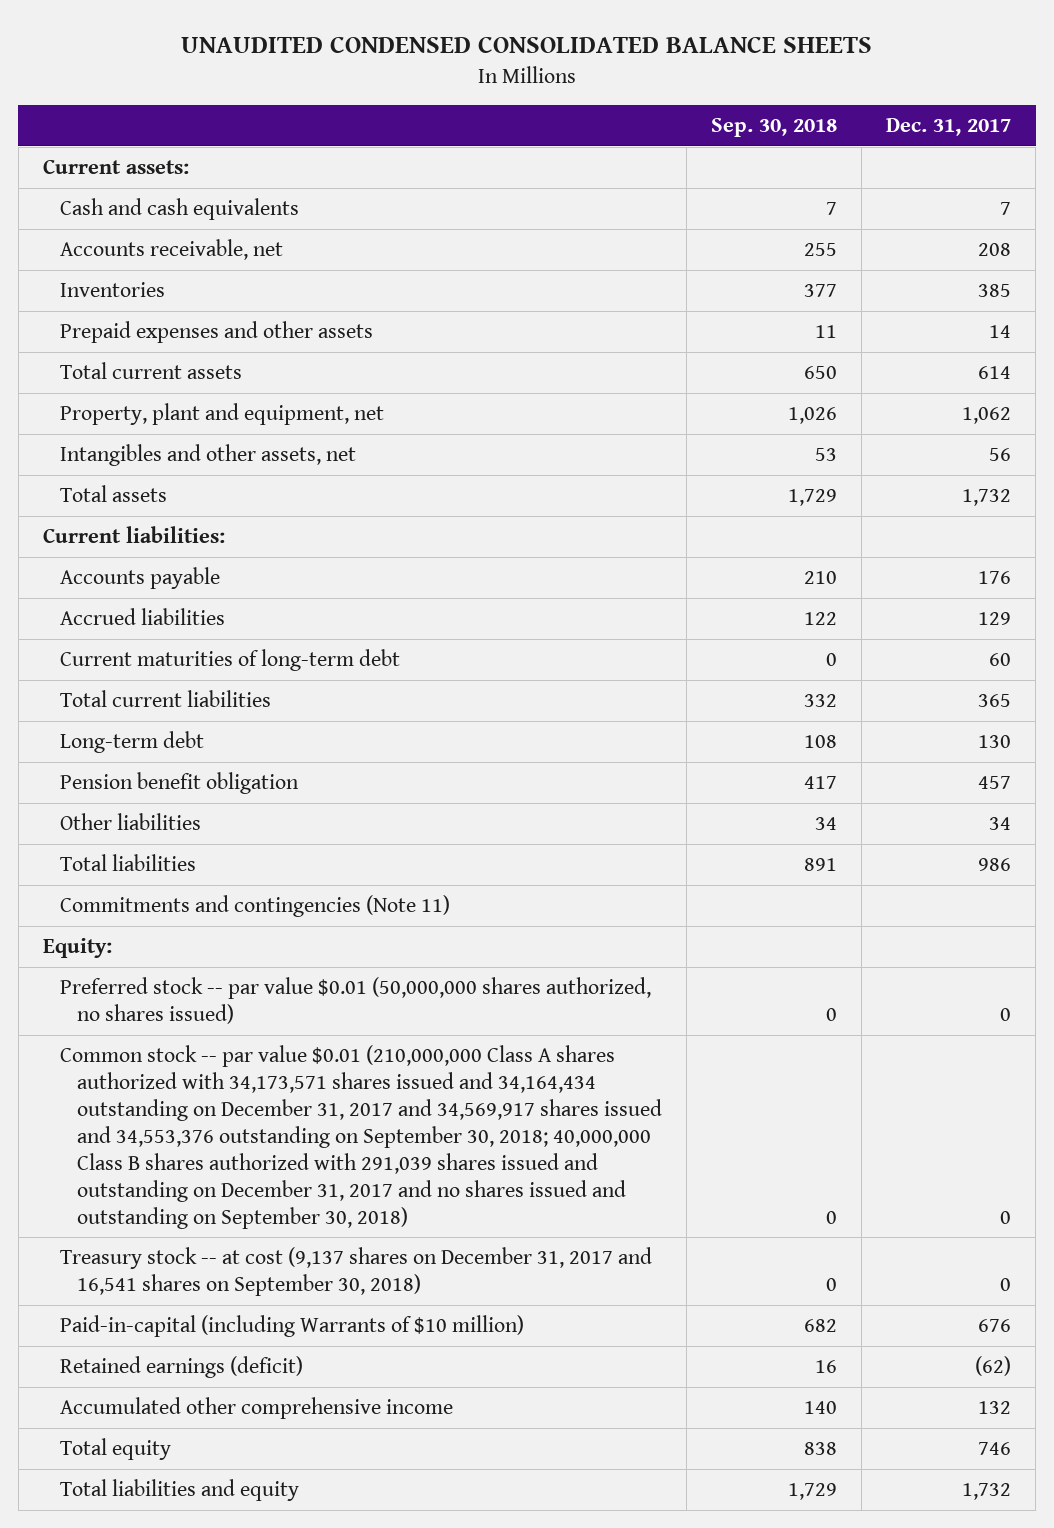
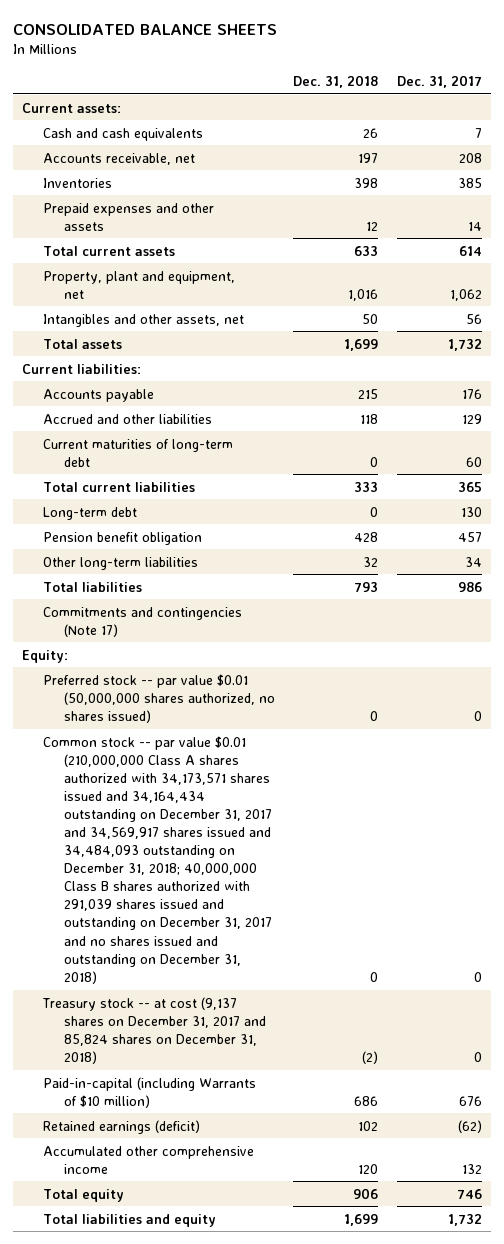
- UNAUDITED CONDENSED CONSOLIDATED BALANCE SHEETS
+ CONSOLIDATED BALANCE SHEETS
- | Sep. 30, 2018 | Dec. 31, 2017
+ | Dec. 31, 2018 | Dec. 31, 2017
- Accrued liabilities | 122 | 129
+ Accrued and other liabilities | 118 | 129
- Other liabilities | 34 | 34
+ Other long-term liabilities | 32 | 34
- Commitments and contingencies (Note 11)
+ Commitments and contingencies (Note 17)
- Common stock -- par value $0.01 (210,000,000 Class A shares authorized with 34,173,571 shares issued and 34,164,434 outstanding on December 31, 2017 and 34,569,917 shares issued and 34,553,376 outstanding on September 30, 2018; 40,000,000 Class B shares authorized with 291,039 shares issued and outstanding on December 31, 2017 and no shares issued and outstanding on September 30, 2018) | 0 | 0
- Treasury stock -- at cost (9,137 shares on December 31, 2017 and 16,541 shares on September 30, 2018) | 0 | 0
+ Common stock -- par value $0.01 (210,000,000 Class A shares authorized with 34,173,571 shares issued and 34,164,434 outstanding on December 31, 2017 and 34,569,917 shares issued and 34,484,093 outstanding on December 31, 2018; 40,000,000 Class B shares authorized with 291,039 shares issued and outstanding on December 31, 2017 and no shares issued and outstanding on December 31, 2018) | 0 | 0
+ Treasury stock -- at cost (9,137 shares on December 31, 2017 and 85,824 shares on December 31, 2018) | (2) | 0

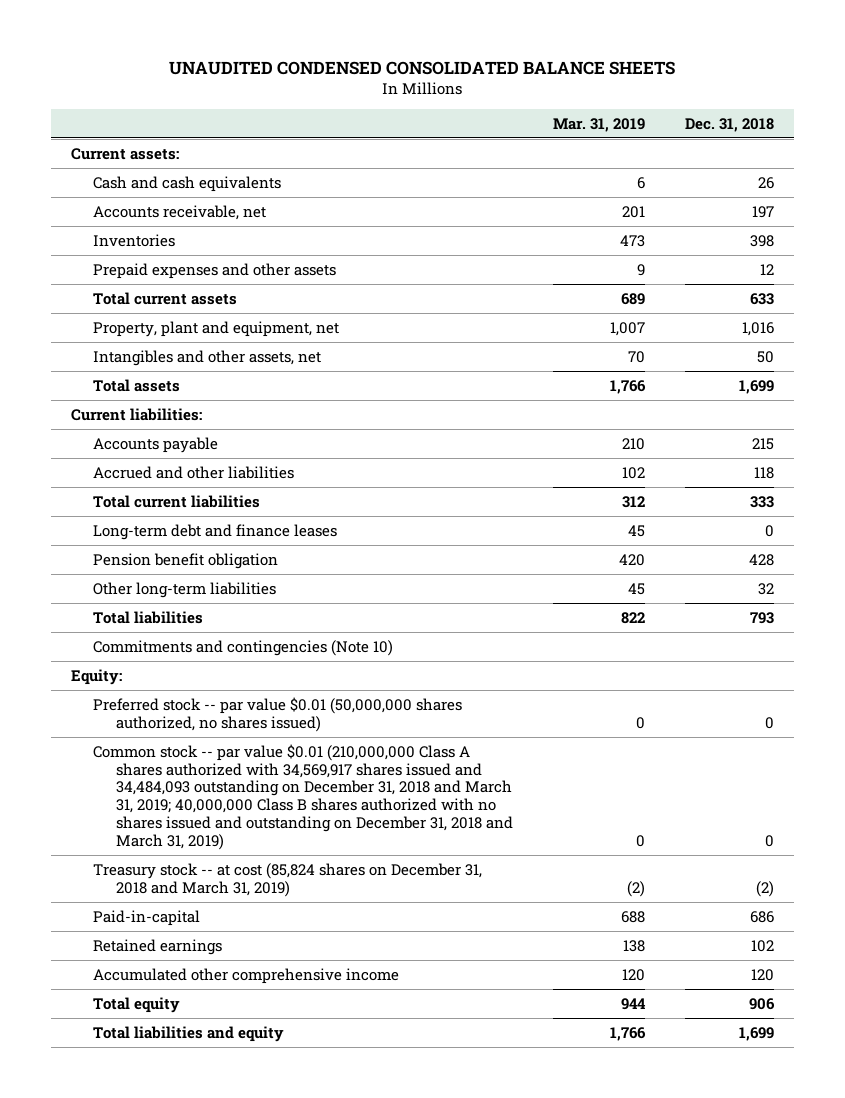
- CONSOLIDATED BALANCE SHEETS
+ UNAUDITED CONDENSED CONSOLIDATED BALANCE SHEETS
- | Dec. 31, 2018 | Dec. 31, 2017
+ | Mar. 31, 2019 | Dec. 31, 2018
- Current maturities of long-term debt | 0 | 60
- Long-term debt | 0 | 130
+ Long-term debt and finance leases | 45 | 0
- Commitments and contingencies (Note 17)
+ Commitments and contingencies (Note 10)
- Common stock -- par value $0.01 (210,000,000 Class A shares authorized with 34,173,571 shares issued and 34,164,434 outstanding on December 31, 2017 and 34,569,917 shares issued and 34,484,093 outstanding on December 31, 2018; 40,000,000 Class B shares authorized with 291,039 shares issued and outstanding on December 31, 2017 and no shares issued and outstanding on December 31, 2018) | 0 | 0
- Treasury stock -- at cost (9,137 shares on December 31, 2017 and 85,824 shares on December 31, 2018) | (2) | 0
- Paid-in-capital (including Warrants of $10 million) | 686 | 676
- Retained earnings (deficit) | 102 | (62)
+ Common stock -- par value $0.01 (210,000,000 Class A shares authorized with 34,569,917 shares issued and 34,484,093 outstanding on December 31, 2018 and March 31, 2019; 40,000,000 Class B shares authorized with no shares issued and outstanding on December 31, 2018 and March 31, 2019) | 0 | 0
+ Treasury stock -- at cost (85,824 shares on December 31, 2018 and March 31, 2019) | (2) | (2)
+ Paid-in-capital | 688 | 686
+ Retained earnings | 138 | 102

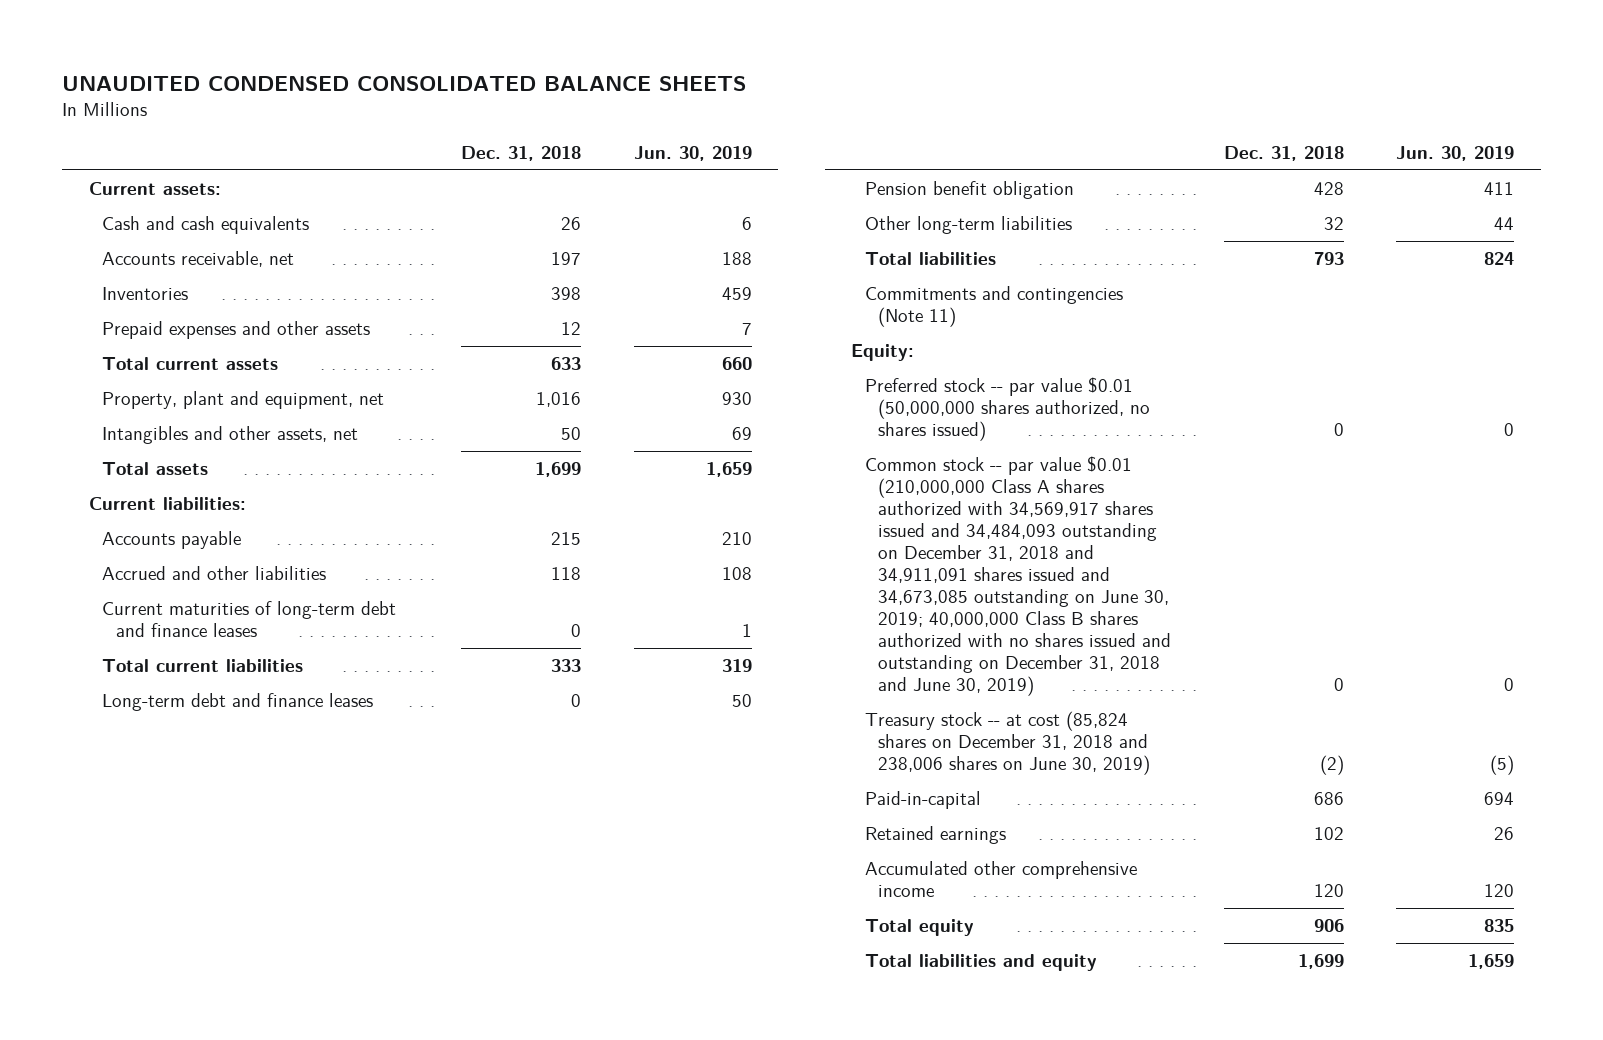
- | Mar. 31, 2019 | Dec. 31, 2018
+ | Dec. 31, 2018 | Jun. 30, 2019
+ Current maturities of long-term debt and finance leases | 0 | 1
- Commitments and contingencies (Note 10)
+ Commitments and contingencies (Note 11)
- Common stock -- par value $0.01 (210,000,000 Class A shares authorized with 34,569,917 shares issued and 34,484,093 outstanding on December 31, 2018 and March 31, 2019; 40,000,000 Class B shares authorized with no shares issued and outstanding on December 31, 2018 and March 31, 2019) | 0 | 0
- Treasury stock -- at cost (85,824 shares on December 31, 2018 and March 31, 2019) | (2) | (2)
+ Common stock -- par value $0.01 (210,000,000 Class A shares authorized with 34,569,917 shares issued and 34,484,093 outstanding on December 31, 2018 and 34,911,091 shares issued and 34,673,085 outstanding on June 30, 2019; 40,000,000 Class B shares authorized with no shares issued and outstanding on December 31, 2018 and June 30, 2019) | 0 | 0
+ Treasury stock -- at cost (85,824 shares on December 31, 2018 and 238,006 shares on June 30, 2019) | (2) | (5)

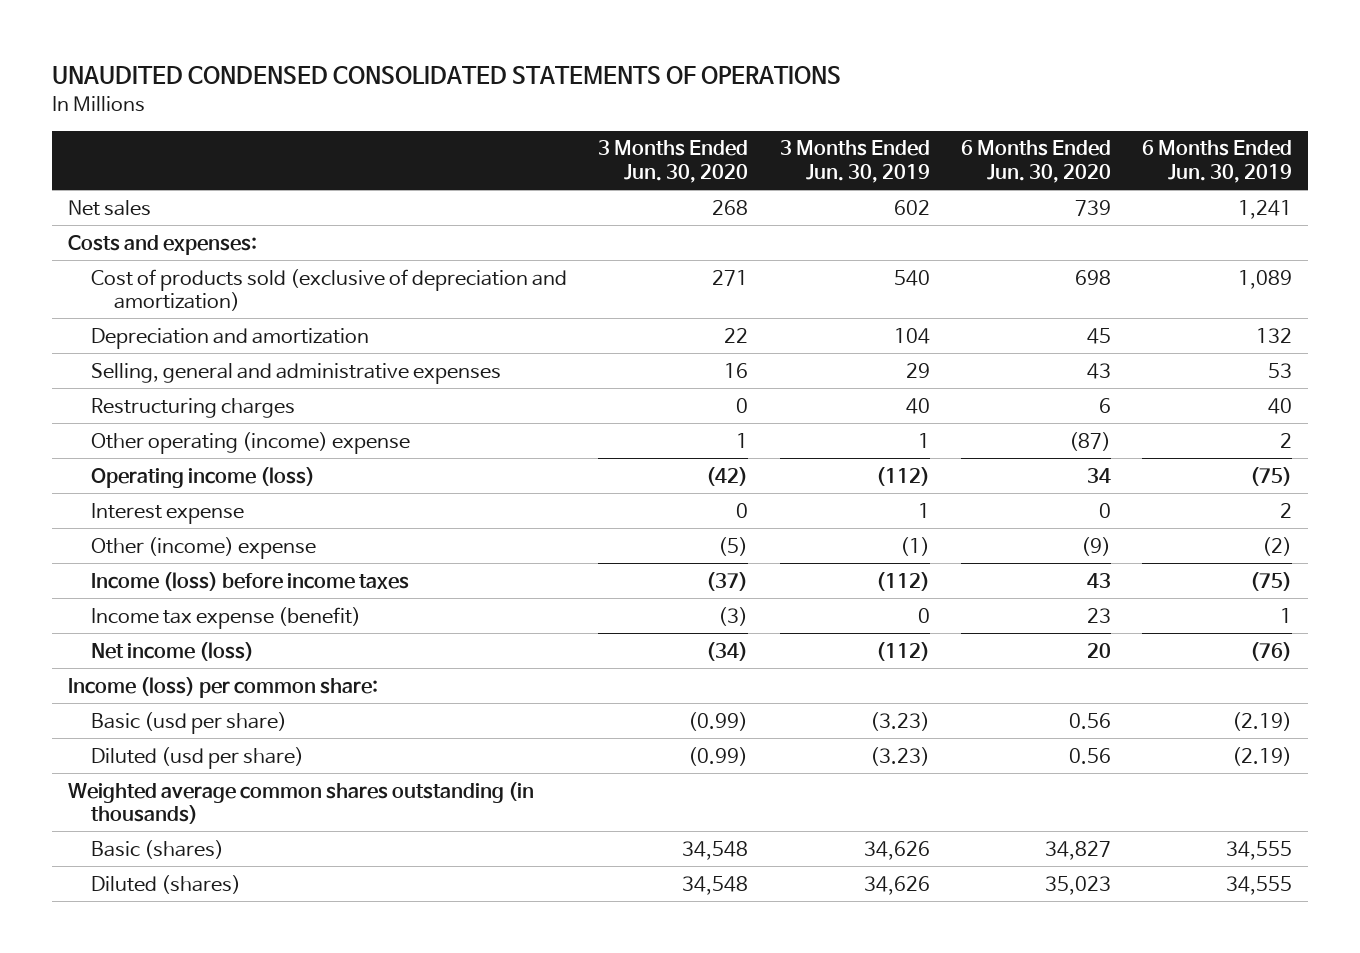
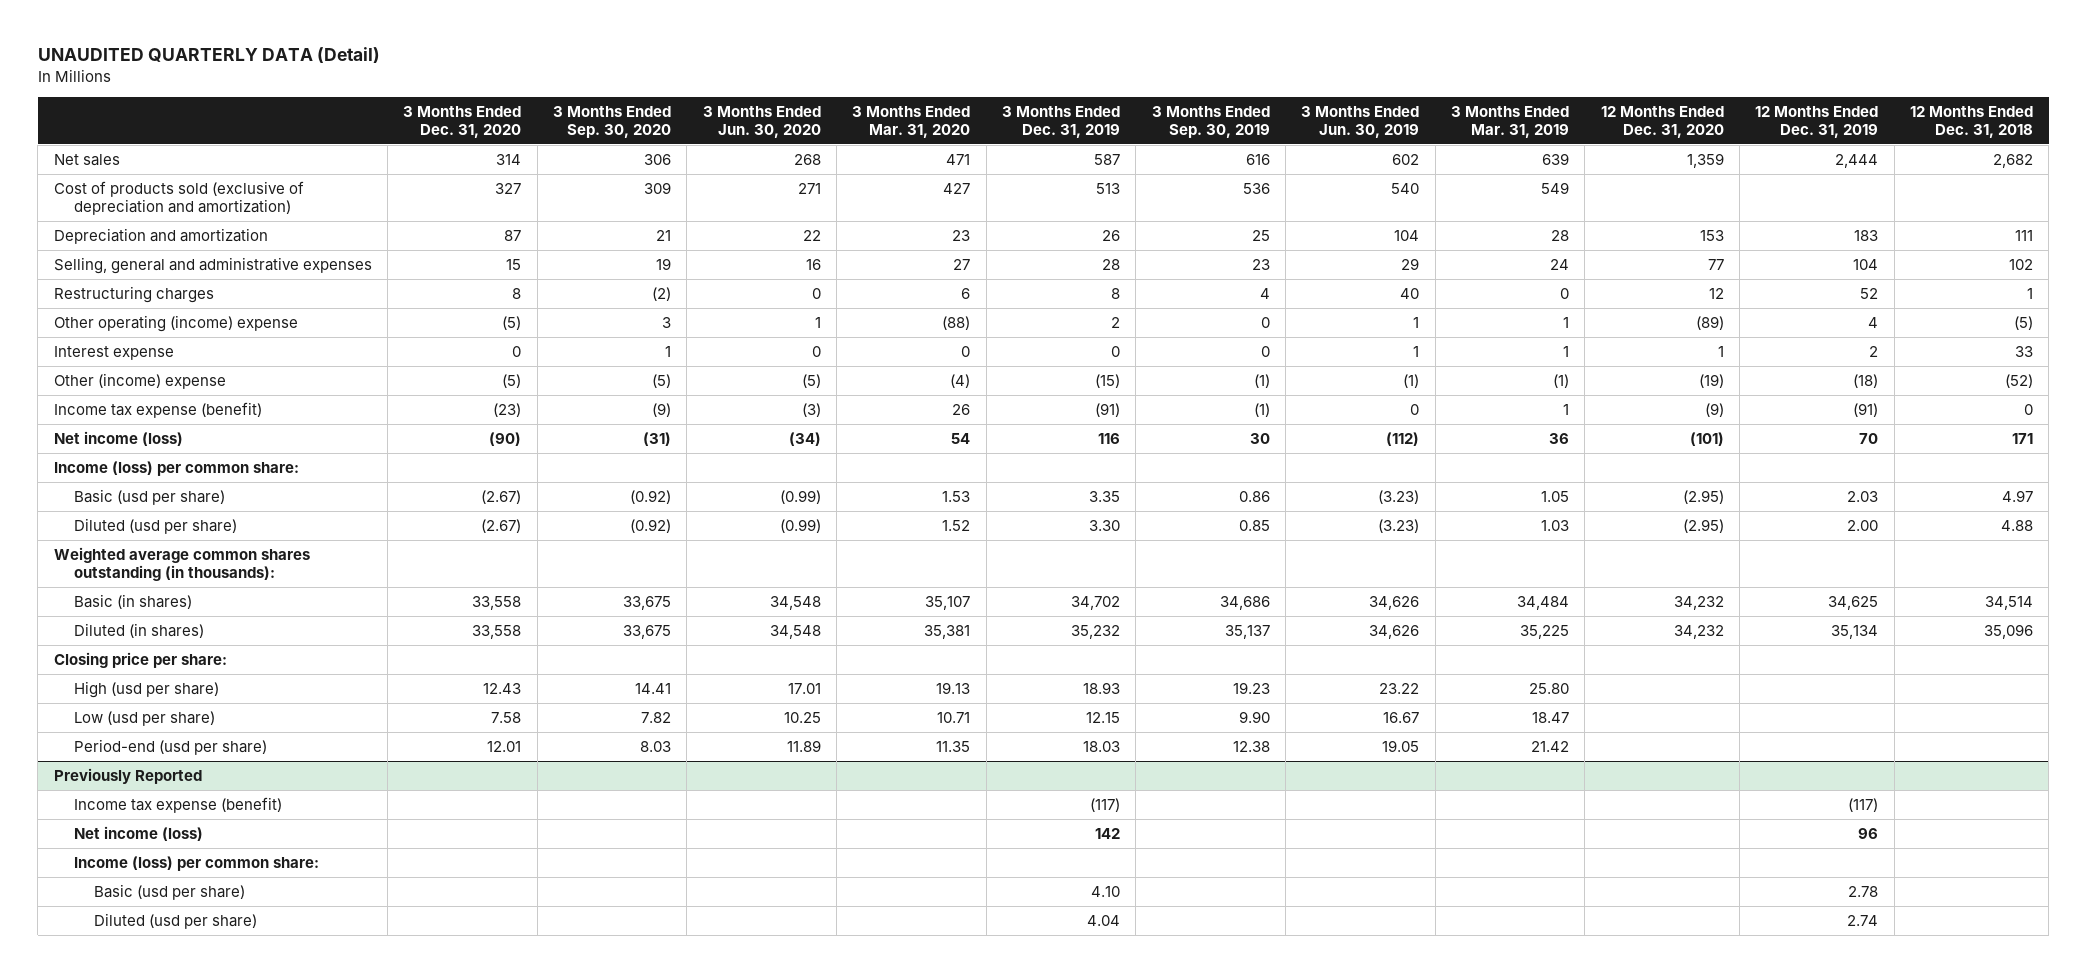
- UNAUDITED CONDENSED CONSOLIDATED STATEMENTS OF OPERATIONS
+ UNAUDITED QUARTERLY DATA (Detail)
- | 3 Months Ended Jun. 30, 2020 | 3 Months Ended Jun. 30, 2019 | 6 Months Ended Jun. 30, 2020 | 6 Months Ended Jun. 30, 2019
+ | 3 Months Ended Dec. 31, 2020 | 3 Months Ended Sep. 30, 2020 | 3 Months Ended Jun. 30, 2020 | 3 Months Ended Mar. 31, 2020 | 3 Months Ended Dec. 31, 2019 | 3 Months Ended Sep. 30, 2019 | 3 Months Ended Jun. 30, 2019 | 3 Months Ended Mar. 31, 2019 | 12 Months Ended Dec. 31, 2020 | 12 Months Ended Dec. 31, 2019 | 12 Months Ended Dec. 31, 2018
- Costs and expenses:
- Operating income (loss) | (42) | (112) | 34 | (75)
- Income (loss) before income taxes | (37) | (112) | 43 | (75)
- Weighted average common shares outstanding (in thousands)
- Basic (shares) | 34,548 | 34,626 | 34,827 | 34,555
- Diluted (shares) | 34,548 | 34,626 | 35,023 | 34,555
+ Weighted average common shares outstanding (in thousands):
+ Basic (in shares) | 33,558 | 33,675 | 34,548 | 35,107 | 34,702 | 34,686 | 34,626 | 34,484 | 34,232 | 34,625 | 34,514
+ Diluted (in shares) | 33,558 | 33,675 | 34,548 | 35,381 | 35,232 | 35,137 | 34,626 | 35,225 | 34,232 | 35,134 | 35,096
+ Closing price per share:
+ High (usd per share) | 12.43 | 14.41 | 17.01 | 19.13 | 18.93 | 19.23 | 23.22 | 25.80 | | |
+ Low (usd per share) | 7.58 | 7.82 | 10.25 | 10.71 | 12.15 | 9.90 | 16.67 | 18.47 | | |
+ Period-end (usd per share) | 12.01 | 8.03 | 11.89 | 11.35 | 18.03 | 12.38 | 19.05 | 21.42 | | |
+ Previously Reported
+ Income tax expense (benefit) | | | | | (117) | | | | | (117) |
+ Net income (loss) | | | | | 142 | | | | | 96 |
+ Income (loss) per common share:
+ Basic (usd per share) | | | | | 4.10 | | | | | 2.78 |
+ Diluted (usd per share) | | | | | 4.04 | | | | | 2.74 |

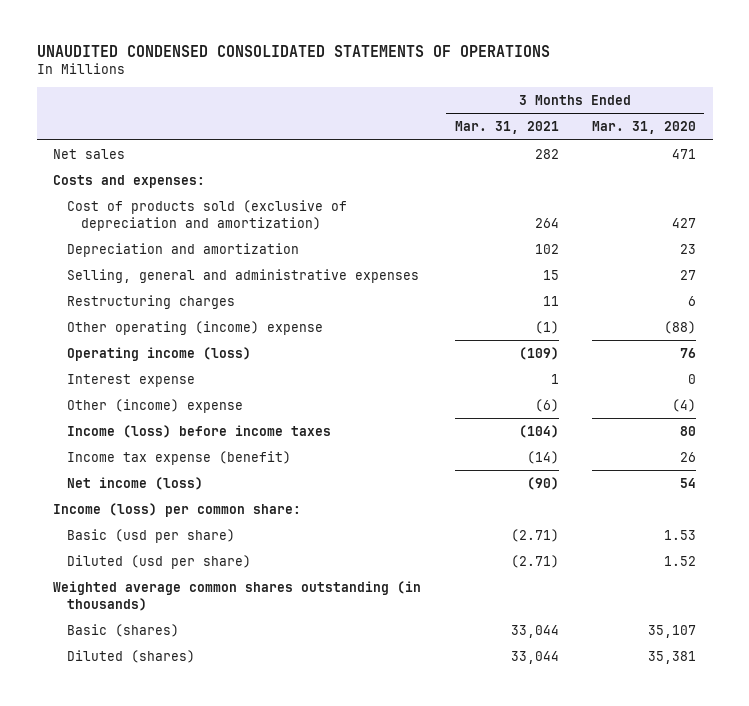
- UNAUDITED QUARTERLY DATA (Detail)
+ UNAUDITED CONDENSED CONSOLIDATED STATEMENTS OF OPERATIONS
- | 3 Months Ended Dec. 31, 2020 | 3 Months Ended Sep. 30, 2020 | 3 Months Ended Jun. 30, 2020 | 3 Months Ended Mar. 31, 2020 | 3 Months Ended Dec. 31, 2019 | 3 Months Ended Sep. 30, 2019 | 3 Months Ended Jun. 30, 2019 | 3 Months Ended Mar. 31, 2019 | 12 Months Ended Dec. 31, 2020 | 12 Months Ended Dec. 31, 2019 | 12 Months Ended Dec. 31, 2018
+ | 3 Months Ended Mar. 31, 2021 | 3 Months Ended Mar. 31, 2020
+ Costs and expenses:
+ Operating income (loss) | (109) | 76
+ Income (loss) before income taxes | (104) | 80
- Weighted average common shares outstanding (in thousands):
- Basic (in shares) | 33,558 | 33,675 | 34,548 | 35,107 | 34,702 | 34,686 | 34,626 | 34,484 | 34,232 | 34,625 | 34,514
- Diluted (in shares) | 33,558 | 33,675 | 34,548 | 35,381 | 35,232 | 35,137 | 34,626 | 35,225 | 34,232 | 35,134 | 35,096
- Closing price per share:
- High (usd per share) | 12.43 | 14.41 | 17.01 | 19.13 | 18.93 | 19.23 | 23.22 | 25.80 | | |
- Low (usd per share) | 7.58 | 7.82 | 10.25 | 10.71 | 12.15 | 9.90 | 16.67 | 18.47 | | |
- Period-end (usd per share) | 12.01 | 8.03 | 11.89 | 11.35 | 18.03 | 12.38 | 19.05 | 21.42 | | |
- Previously Reported
- Income tax expense (benefit) | | | | | (117) | | | | | (117) |
- Net income (loss) | | | | | 142 | | | | | 96 |
- Income (loss) per common share:
- Basic (usd per share) | | | | | 4.10 | | | | | 2.78 |
- Diluted (usd per share) | | | | | 4.04 | | | | | 2.74 |
+ Weighted average common shares outstanding (in thousands)
+ Basic (shares) | 33,044 | 35,107
+ Diluted (shares) | 33,044 | 35,381

